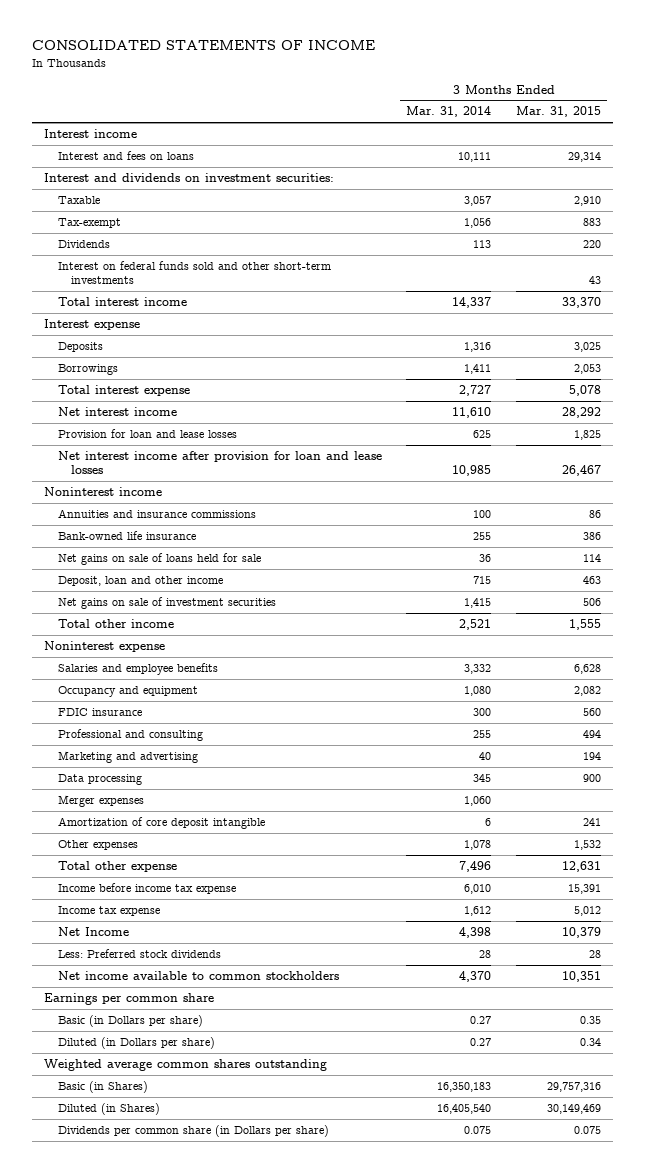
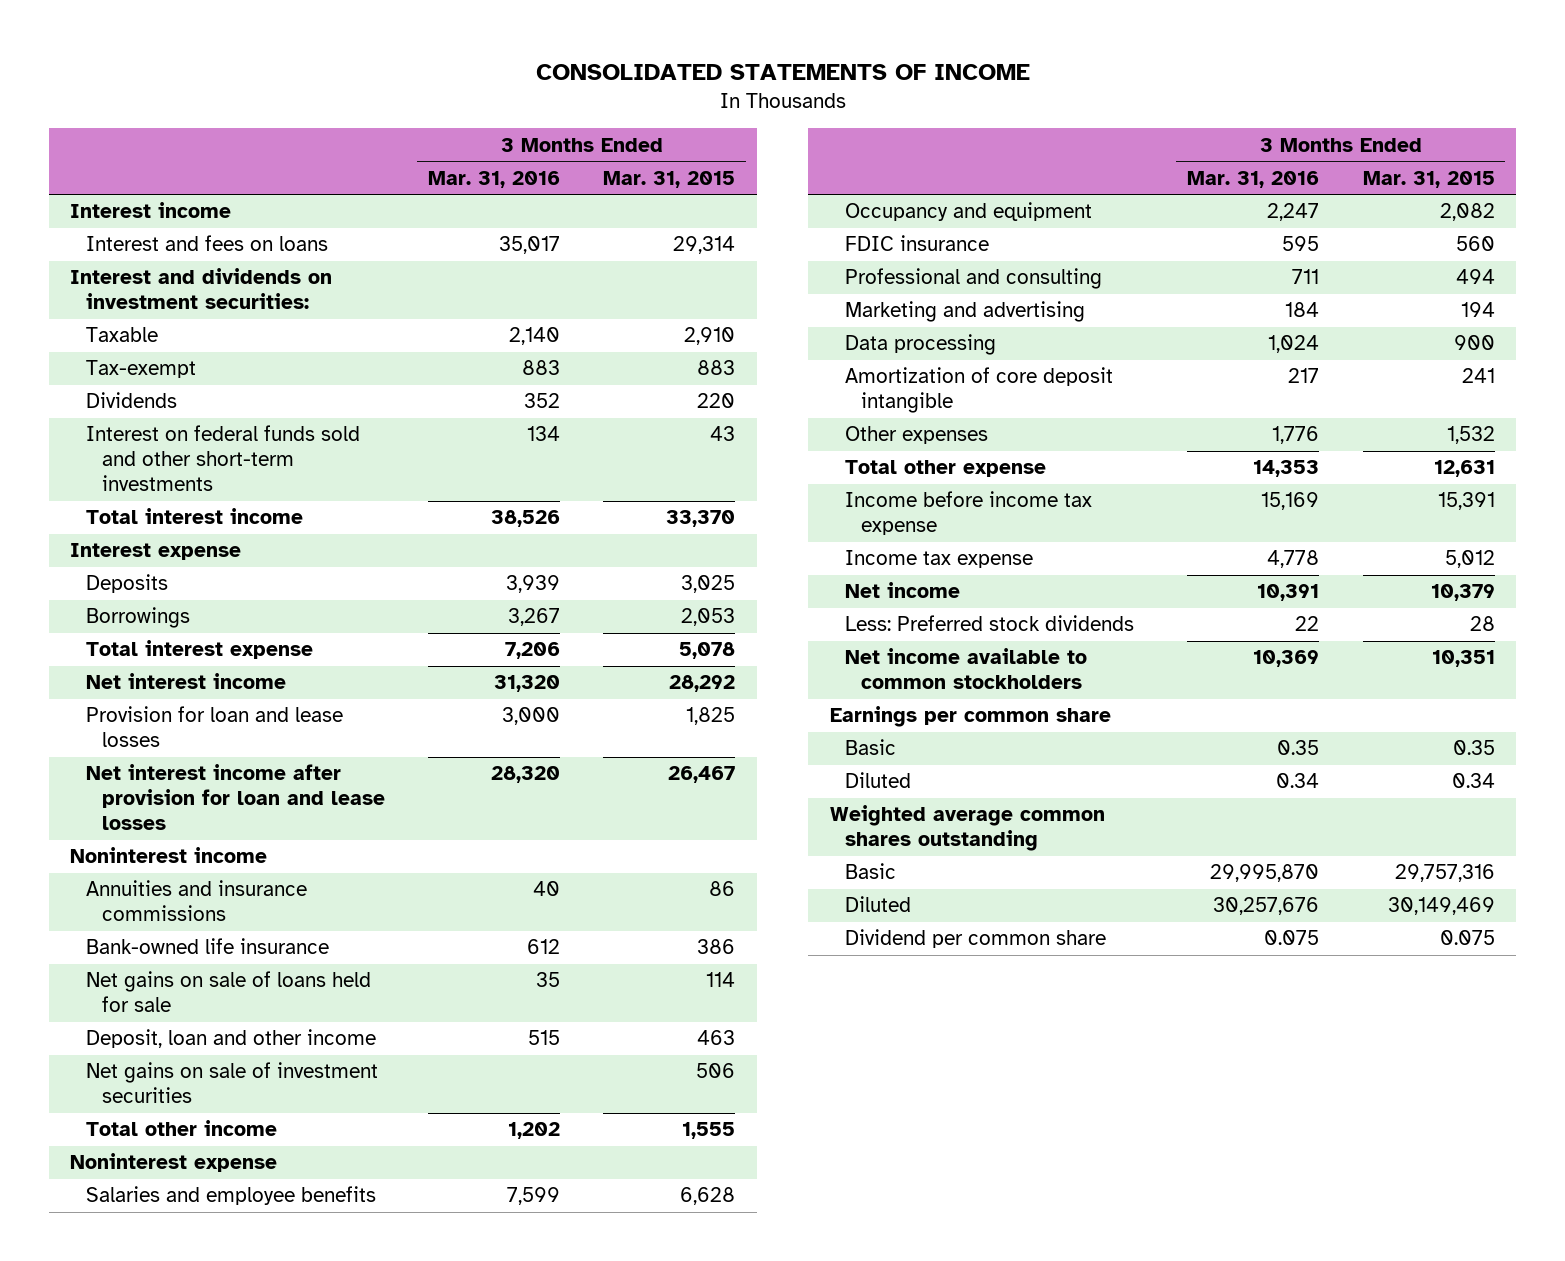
- | 3 Months Ended Mar. 31, 2014 | 3 Months Ended Mar. 31, 2015
+ | 3 Months Ended Mar. 31, 2016 | 3 Months Ended Mar. 31, 2015
- Merger expenses | 1,060 |
- Net Income | 4,398 | 10,379
+ Net income | 10,391 | 10,379
- Basic (in Dollars per share) | 0.27 | 0.35
- Diluted (in Dollars per share) | 0.27 | 0.34
+ Basic | 0.35 | 0.35
+ Diluted | 0.34 | 0.34
- Basic (in Shares) | 16,350,183 | 29,757,316
- Diluted (in Shares) | 16,405,540 | 30,149,469
- Dividends per common share (in Dollars per share) | 0.075 | 0.075
+ Basic | 29,995,870 | 29,757,316
+ Diluted | 30,257,676 | 30,149,469
+ Dividend per common share | 0.075 | 0.075

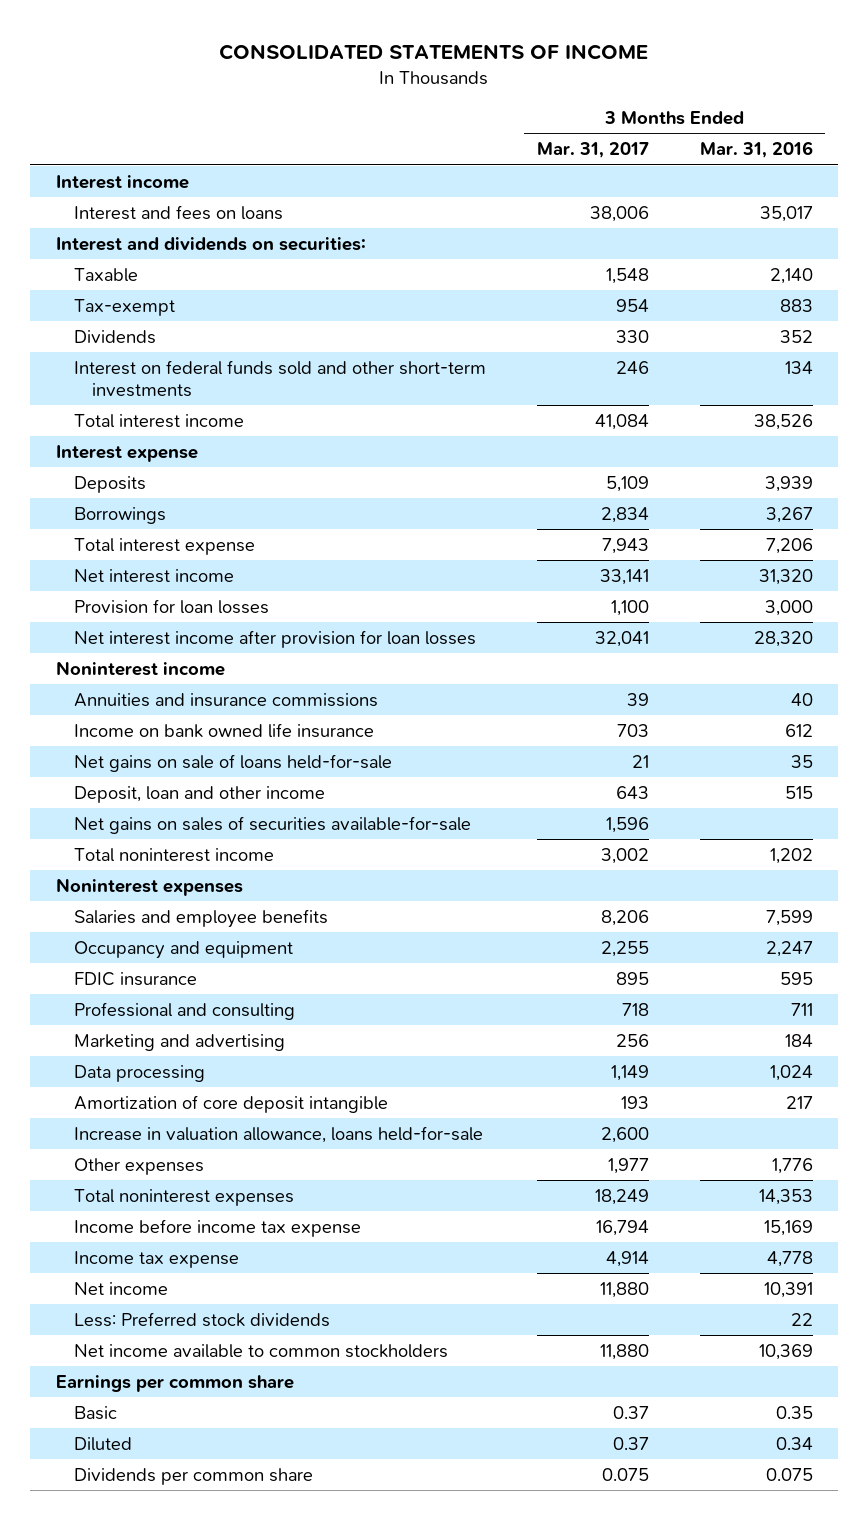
- | 3 Months Ended Mar. 31, 2016 | 3 Months Ended Mar. 31, 2015
+ | 3 Months Ended Mar. 31, 2017 | 3 Months Ended Mar. 31, 2016
- Interest and dividends on investment securities:
+ Interest and dividends on securities:
- Provision for loan and lease losses | 3,000 | 1,825
- Net interest income after provision for loan and lease losses | 28,320 | 26,467
+ Provision for loan losses | 1,100 | 3,000
+ Net interest income after provision for loan losses | 32,041 | 28,320
- Bank-owned life insurance | 612 | 386
- Net gains on sale of loans held for sale | 35 | 114
+ Income on bank owned life insurance | 703 | 612
+ Net gains on sale of loans held-for-sale | 21 | 35
- Net gains on sale of investment securities | | 506
- Total other income | 1,202 | 1,555
- Noninterest expense
+ Net gains on sales of securities available-for-sale | 1,596 |
+ Total noninterest income | 3,002 | 1,202
+ Noninterest expenses
+ Increase in valuation allowance, loans held-for-sale | 2,600 |
- Total other expense | 14,353 | 12,631
+ Total noninterest expenses | 18,249 | 14,353
- Weighted average common shares outstanding
- Basic | 29,995,870 | 29,757,316
- Diluted | 30,257,676 | 30,149,469
- Dividend per common share | 0.075 | 0.075
+ Dividends per common share | 0.075 | 0.075

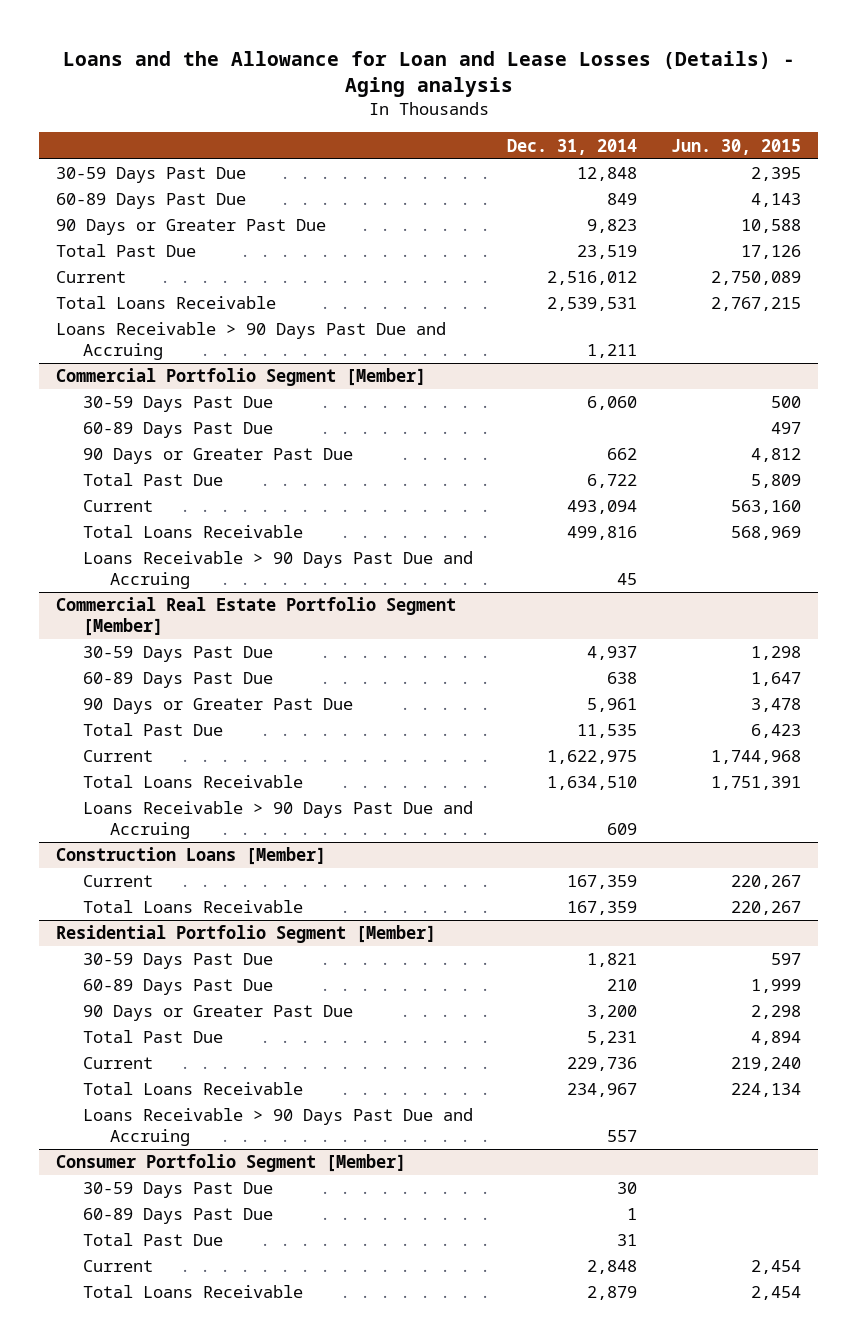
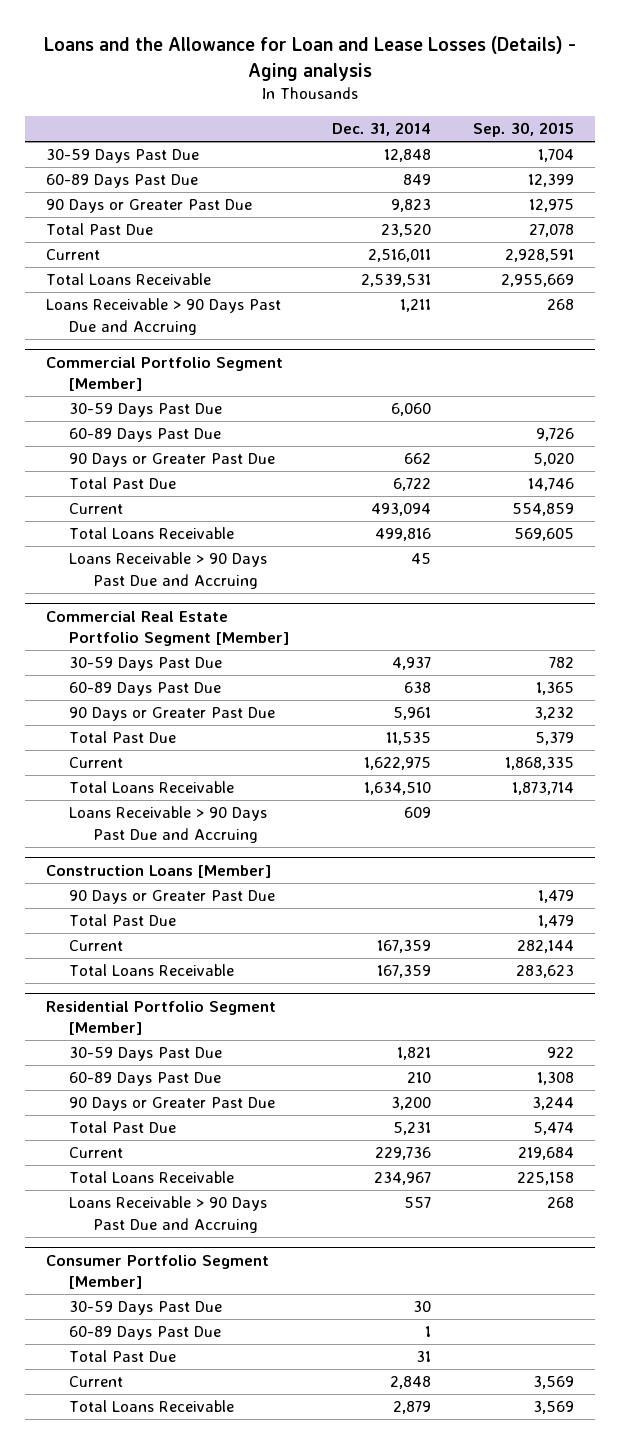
- | Dec. 31, 2014 | Jun. 30, 2015
+ | Dec. 31, 2014 | Sep. 30, 2015
- Total Past Due | 23,519 | 17,126
- Current | 2,516,012 | 2,750,089
+ Total Past Due | 23,520 | 27,078
+ Current | 2,516,011 | 2,928,591
@ Construction Loans [Member]
+ 90 Days or Greater Past Due | | 1,479
+ Total Past Due | | 1,479

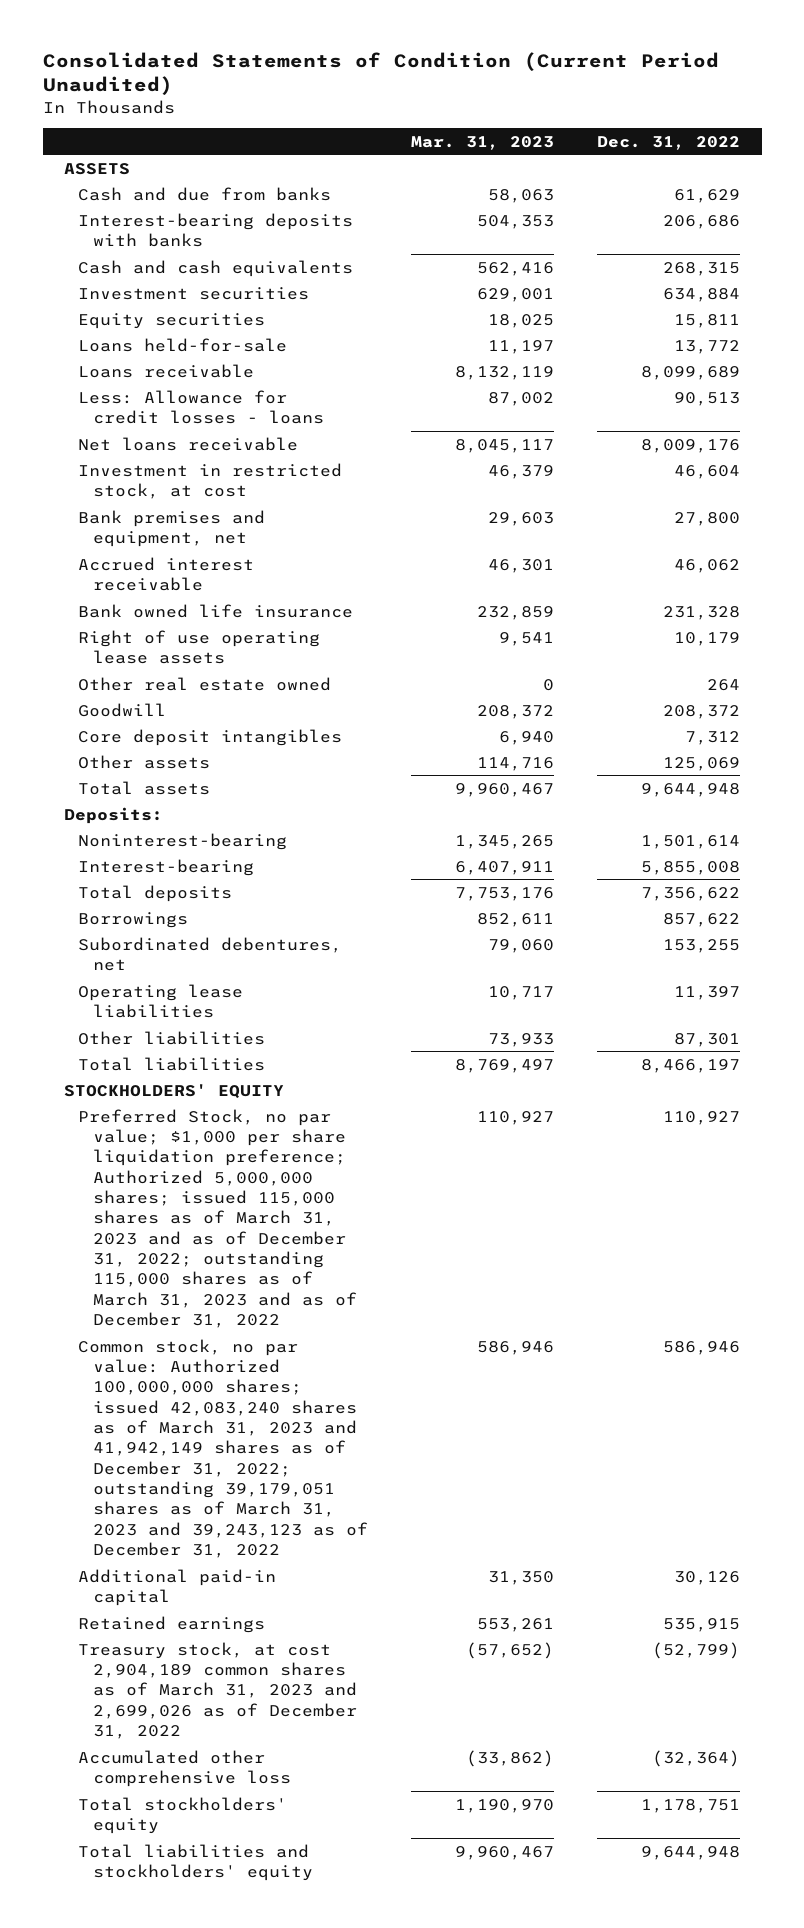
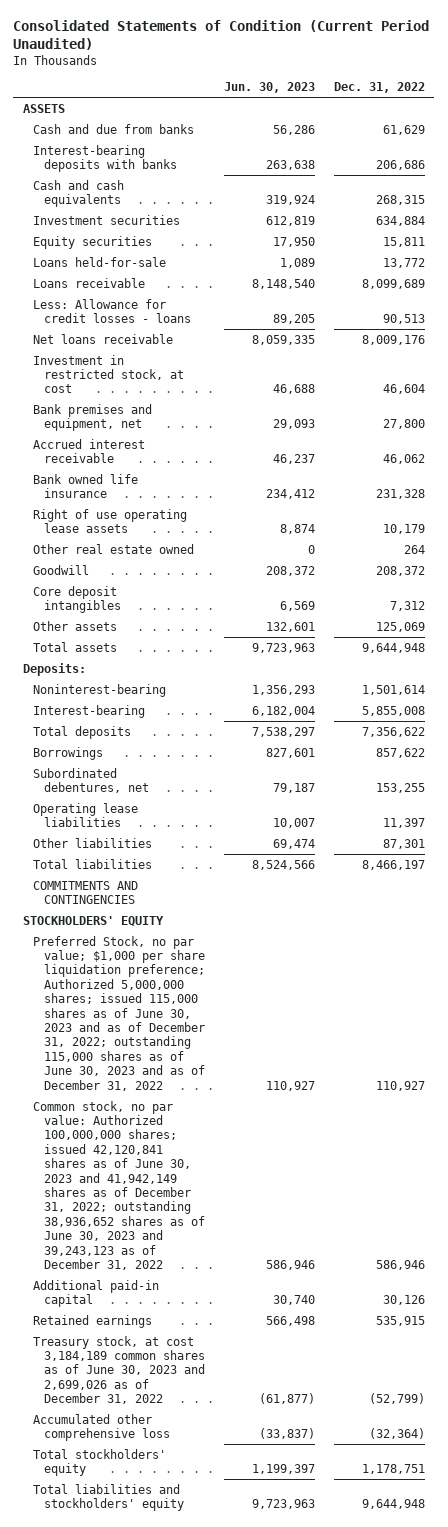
- | Mar. 31, 2023 | Dec. 31, 2022
+ | Jun. 30, 2023 | Dec. 31, 2022
+ COMMITMENTS AND CONTINGENCIES
- Preferred Stock, no par value; $1,000 per share liquidation preference; Authorized 5,000,000 shares; issued 115,000 shares as of March 31, 2023 and as of December 31, 2022; outstanding 115,000 shares as of March 31, 2023 and as of December 31, 2022 | 110,927 | 110,927
- Common stock, no par value: Authorized 100,000,000 shares; issued 42,083,240 shares as of March 31, 2023 and 41,942,149 shares as of December 31, 2022; outstanding 39,179,051 shares as of March 31, 2023 and 39,243,123 as of December 31, 2022 | 586,946 | 586,946
+ Preferred Stock, no par value; $1,000 per share liquidation preference; Authorized 5,000,000 shares; issued 115,000 shares as of June 30, 2023 and as of December 31, 2022; outstanding 115,000 shares as of June 30, 2023 and as of December 31, 2022 | 110,927 | 110,927
+ Common stock, no par value: Authorized 100,000,000 shares; issued 42,120,841 shares as of June 30, 2023 and 41,942,149 shares as of December 31, 2022; outstanding 38,936,652 shares as of June 30, 2023 and 39,243,123 as of December 31, 2022 | 586,946 | 586,946
- Treasury stock, at cost 2,904,189 common shares as of March 31, 2023 and 2,699,026 as of December 31, 2022 | (57,652) | (52,799)
+ Treasury stock, at cost 3,184,189 common shares as of June 30, 2023 and 2,699,026 as of December 31, 2022 | (61,877) | (52,799)

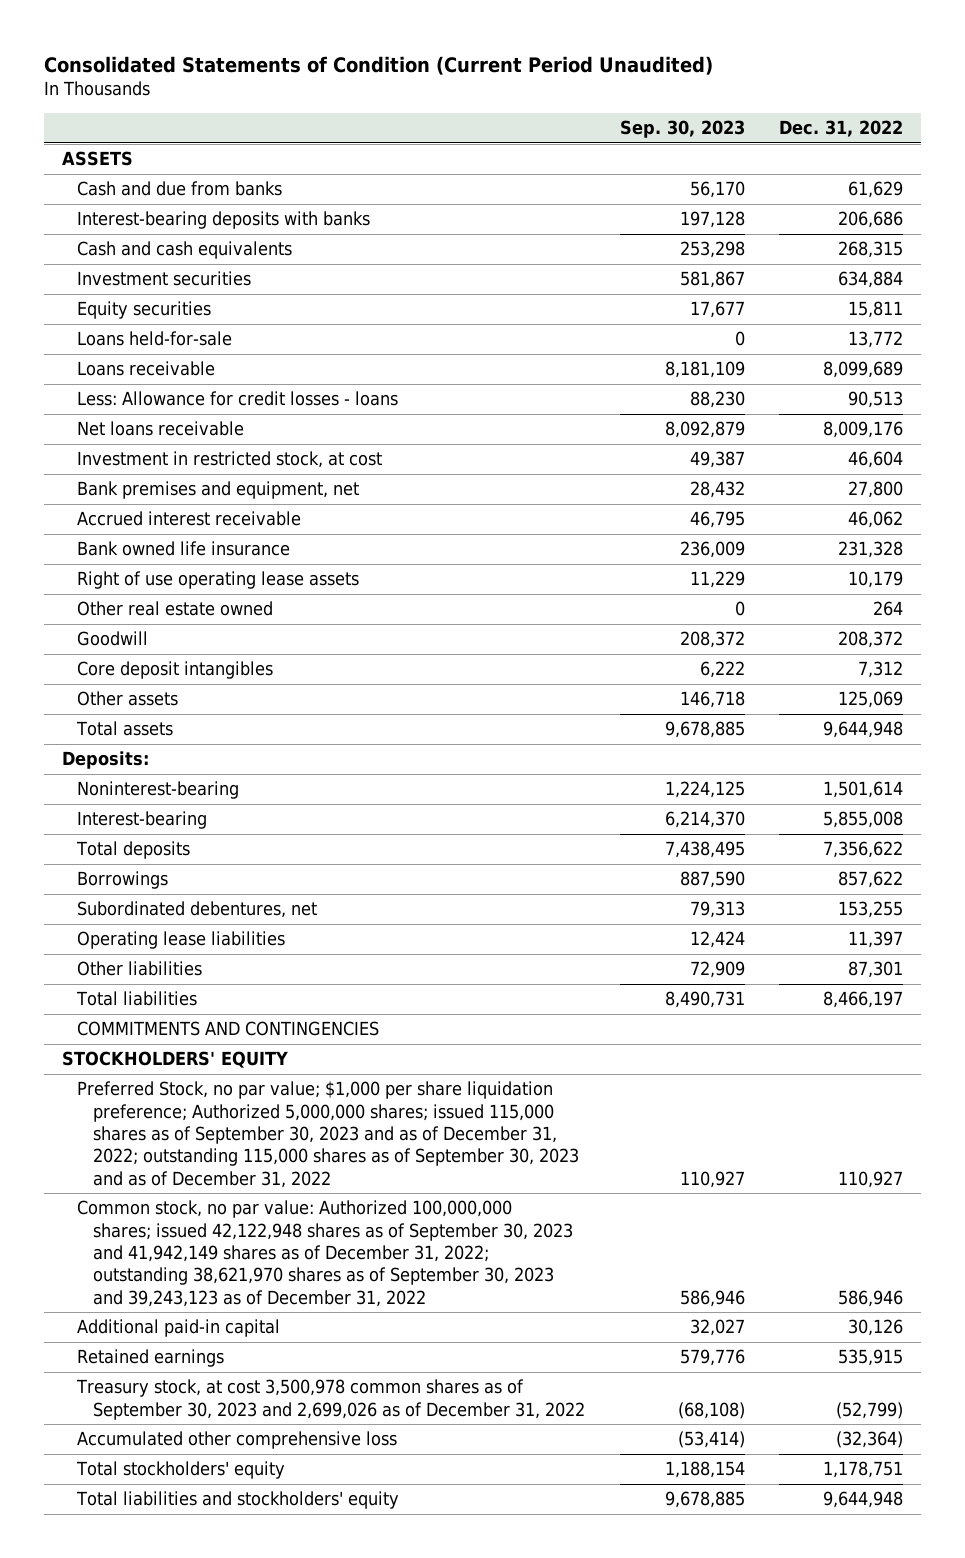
- | Jun. 30, 2023 | Dec. 31, 2022
+ | Sep. 30, 2023 | Dec. 31, 2022
- Preferred Stock, no par value; $1,000 per share liquidation preference; Authorized 5,000,000 shares; issued 115,000 shares as of June 30, 2023 and as of December 31, 2022; outstanding 115,000 shares as of June 30, 2023 and as of December 31, 2022 | 110,927 | 110,927
- Common stock, no par value: Authorized 100,000,000 shares; issued 42,120,841 shares as of June 30, 2023 and 41,942,149 shares as of December 31, 2022; outstanding 38,936,652 shares as of June 30, 2023 and 39,243,123 as of December 31, 2022 | 586,946 | 586,946
+ Preferred Stock, no par value; $1,000 per share liquidation preference; Authorized 5,000,000 shares; issued 115,000 shares as of September 30, 2023 and as of December 31, 2022; outstanding 115,000 shares as of September 30, 2023 and as of December 31, 2022 | 110,927 | 110,927
+ Common stock, no par value: Authorized 100,000,000 shares; issued 42,122,948 shares as of September 30, 2023 and 41,942,149 shares as of December 31, 2022; outstanding 38,621,970 shares as of September 30, 2023 and 39,243,123 as of December 31, 2022 | 586,946 | 586,946
- Treasury stock, at cost 3,184,189 common shares as of June 30, 2023 and 2,699,026 as of December 31, 2022 | (61,877) | (52,799)
+ Treasury stock, at cost 3,500,978 common shares as of September 30, 2023 and 2,699,026 as of December 31, 2022 | (68,108) | (52,799)

